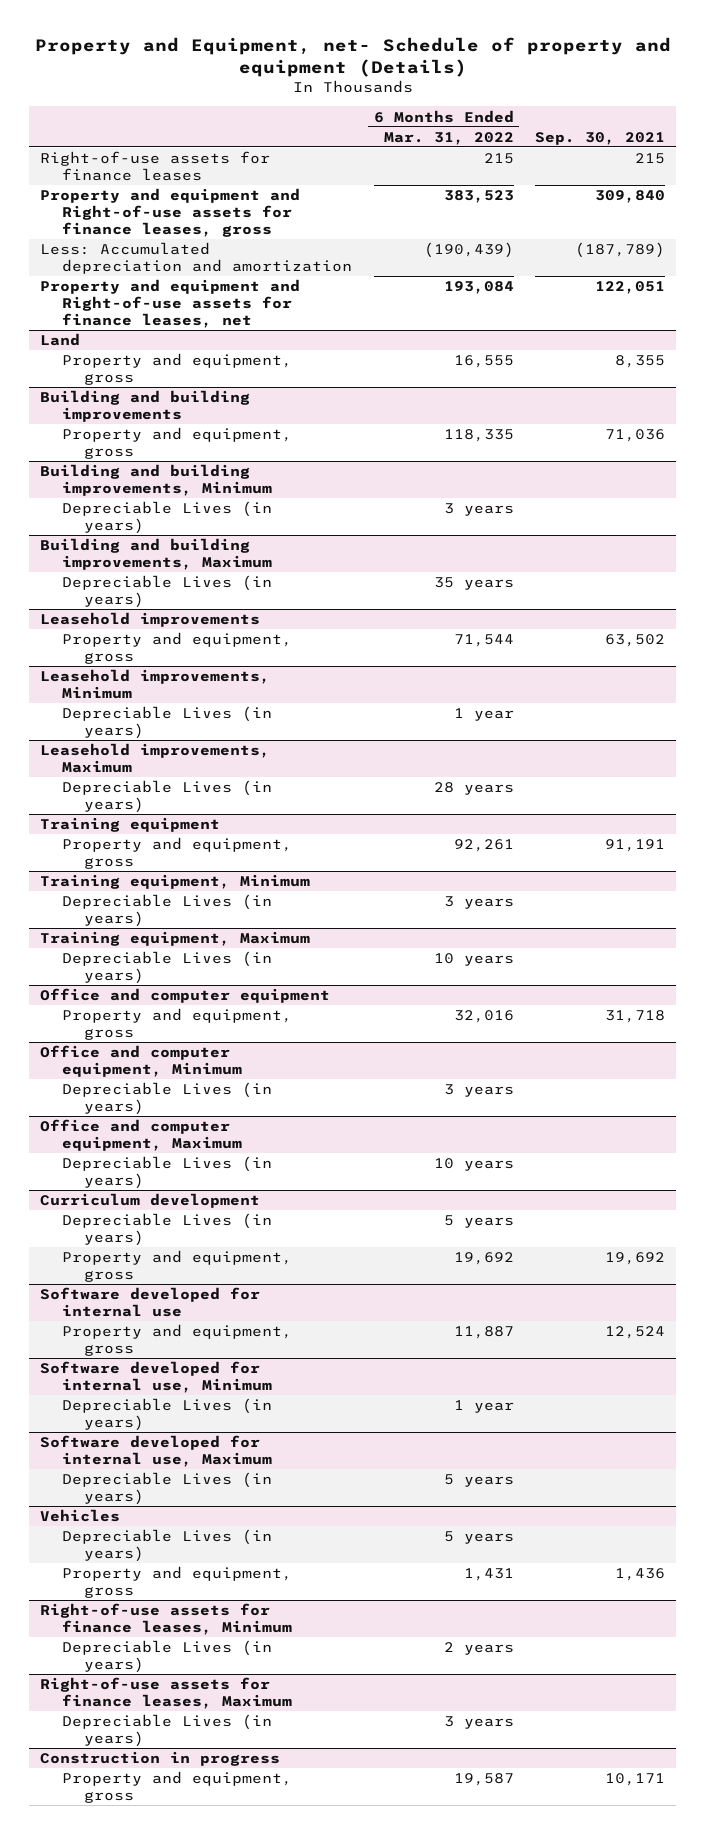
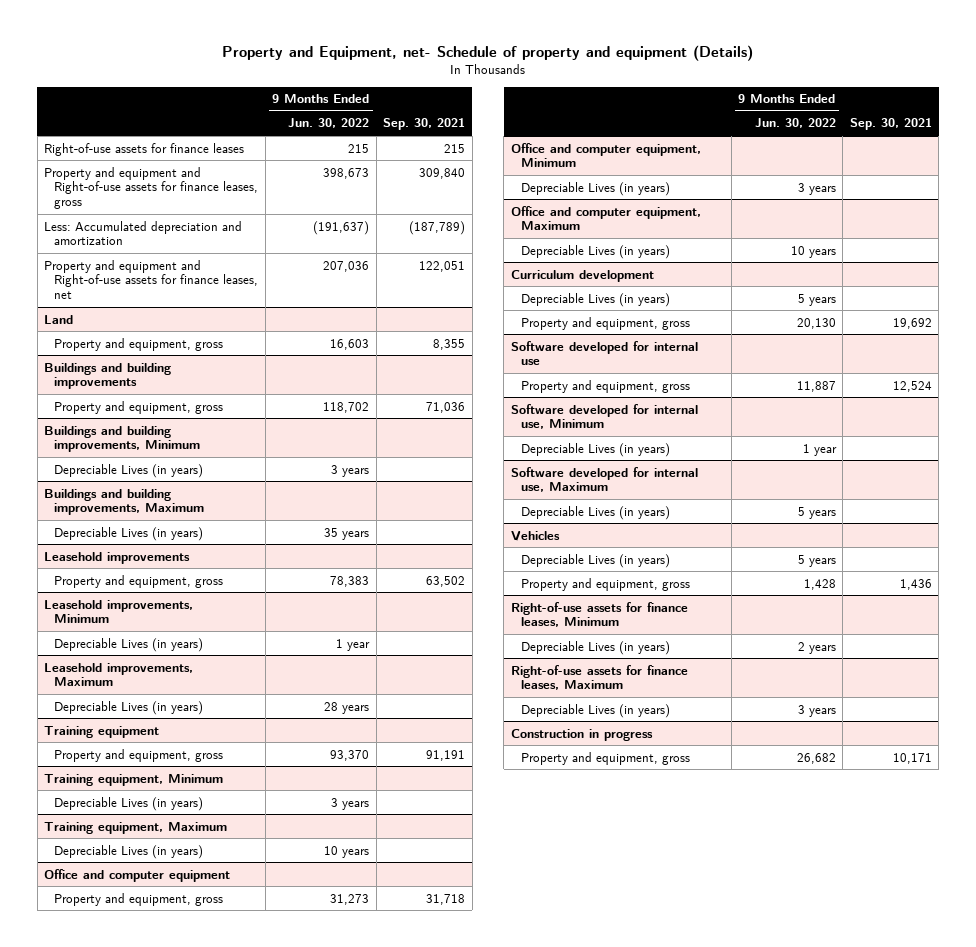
- | 6 Months Ended Mar. 31, 2022 | Sep. 30, 2021
+ | 9 Months Ended Jun. 30, 2022 | Sep. 30, 2021
- Building and building improvements
+ Buildings and building improvements
- Building and building improvements, Minimum
+ Buildings and building improvements, Minimum
- Building and building improvements, Maximum
+ Buildings and building improvements, Maximum

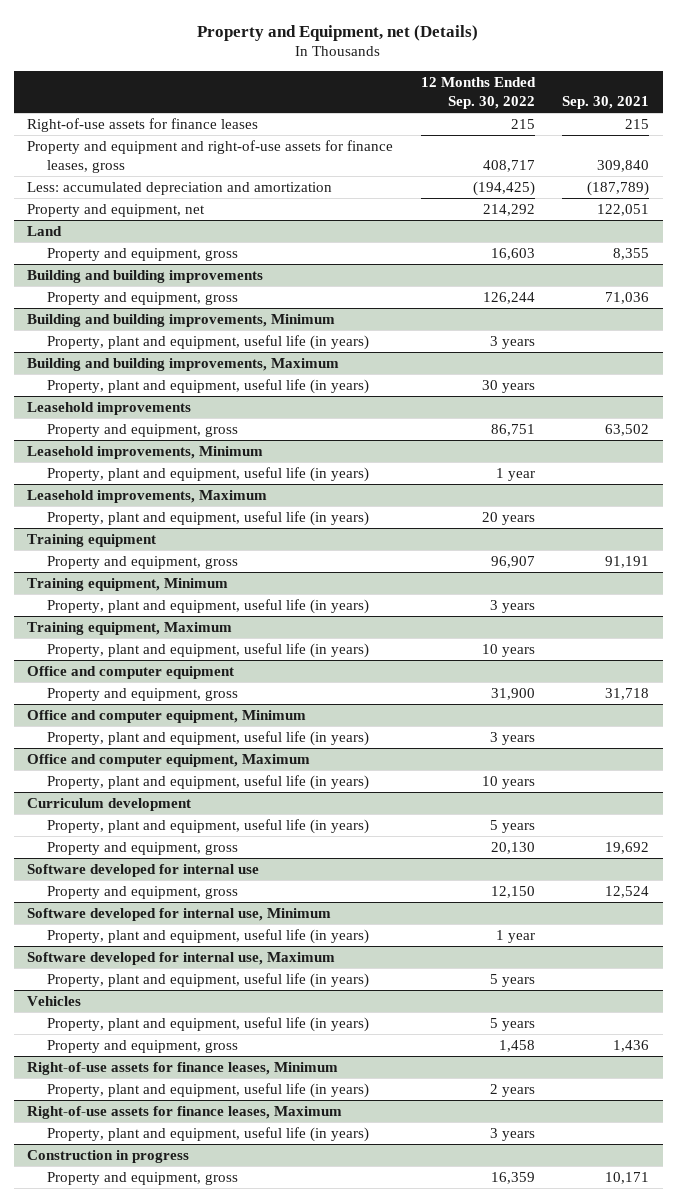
- Property and Equipment, net- Schedule of property and equipment (Details)
+ Property and Equipment, net (Details)
- | 9 Months Ended Jun. 30, 2022 | Sep. 30, 2021
+ | 12 Months Ended Sep. 30, 2022 | Sep. 30, 2021
- Property and equipment and Right-of-use assets for finance leases, gross | 398,673 | 309,840
- Less: Accumulated depreciation and amortization | (191,637) | (187,789)
- Property and equipment and Right-of-use assets for finance leases, net | 207,036 | 122,051
+ Property and equipment and right-of-use assets for finance leases, gross | 408,717 | 309,840
+ Less: accumulated depreciation and amortization | (194,425) | (187,789)
+ Property and equipment, net | 214,292 | 122,051
- Buildings and building improvements
+ Building and building improvements
- Buildings and building improvements, Minimum
- Depreciable Lives (in years) | 3 years |
- Buildings and building improvements, Maximum
- Depreciable Lives (in years) | 35 years |
+ Building and building improvements, Minimum
+ Property, plant and equipment, useful life (in years) | 3 years |
+ Building and building improvements, Maximum
+ Property, plant and equipment, useful life (in years) | 30 years |
@ Leasehold improvements, Minimum
- Depreciable Lives (in years) | 1 year |
+ Property, plant and equipment, useful life (in years) | 1 year |
@ Leasehold improvements, Maximum
- Depreciable Lives (in years) | 28 years |
+ Property, plant and equipment, useful life (in years) | 20 years |
@ Training equipment, Minimum
- Depreciable Lives (in years) | 3 years |
+ Property, plant and equipment, useful life (in years) | 3 years |
@ Training equipment, Maximum
- Depreciable Lives (in years) | 10 years |
+ Property, plant and equipment, useful life (in years) | 10 years |
@ Office and computer equipment, Minimum
- Depreciable Lives (in years) | 3 years |
+ Property, plant and equipment, useful life (in years) | 3 years |
@ Office and computer equipment, Maximum
- Depreciable Lives (in years) | 10 years |
+ Property, plant and equipment, useful life (in years) | 10 years |
@ Curriculum development
- Depreciable Lives (in years) | 5 years |
+ Property, plant and equipment, useful life (in years) | 5 years |
@ Software developed for internal use, Minimum
- Depreciable Lives (in years) | 1 year |
+ Property, plant and equipment, useful life (in years) | 1 year |
@ Software developed for internal use, Maximum
- Depreciable Lives (in years) | 5 years |
+ Property, plant and equipment, useful life (in years) | 5 years |
@ Vehicles
- Depreciable Lives (in years) | 5 years |
+ Property, plant and equipment, useful life (in years) | 5 years |
@ Right-of-use assets for finance leases, Minimum
- Depreciable Lives (in years) | 2 years |
+ Property, plant and equipment, useful life (in years) | 2 years |
@ Right-of-use assets for finance leases, Maximum
- Depreciable Lives (in years) | 3 years |
+ Property, plant and equipment, useful life (in years) | 3 years |

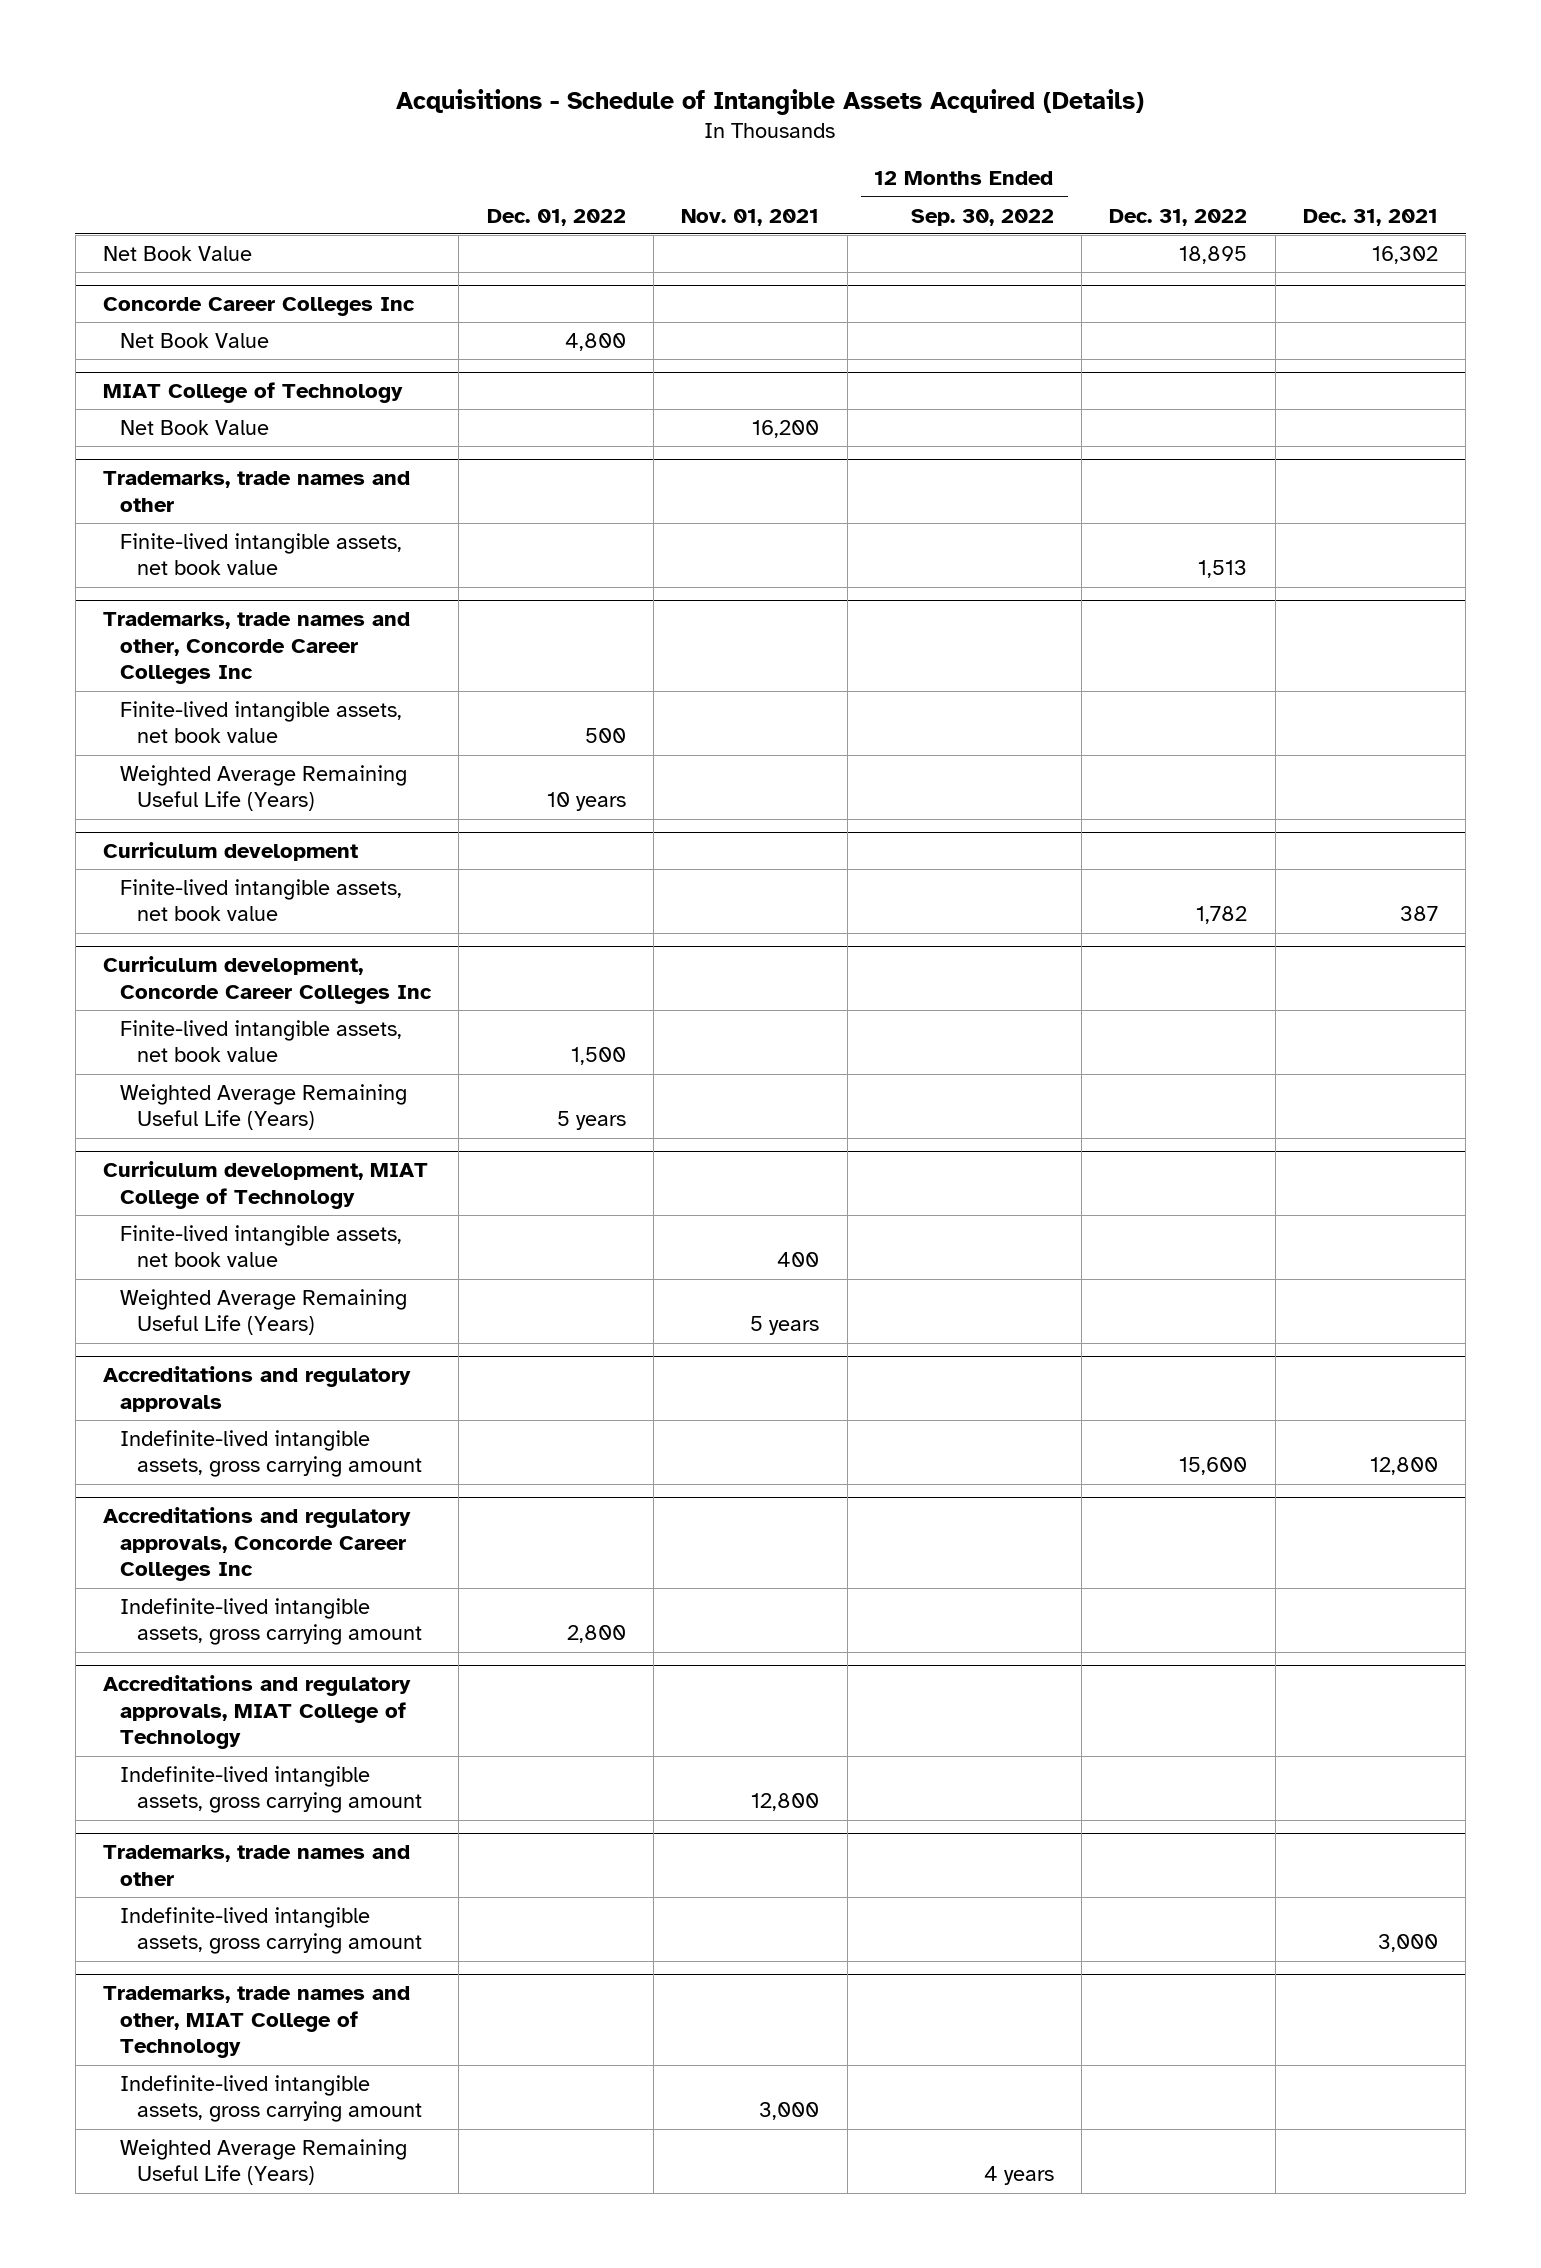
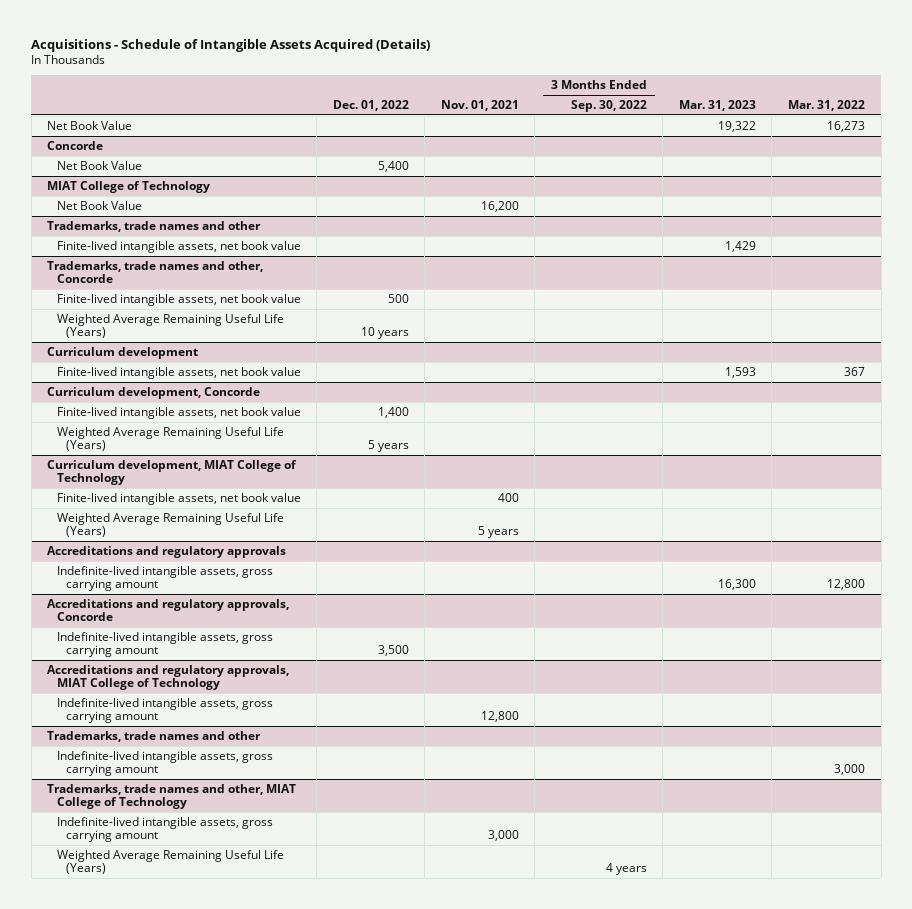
- | Dec. 01, 2022 | Nov. 01, 2021 | 12 Months Ended Sep. 30, 2022 | Dec. 31, 2022 | Dec. 31, 2021
+ | Dec. 01, 2022 | Nov. 01, 2021 | 3 Months Ended Sep. 30, 2022 | Mar. 31, 2023 | Mar. 31, 2022
- Concorde Career Colleges Inc
- Net Book Value | 4,800 | | | |
+ Concorde
+ Net Book Value | 5,400 | | | |
- Trademarks, trade names and other, Concorde Career Colleges Inc
+ Trademarks, trade names and other, Concorde
- Curriculum development, Concorde Career Colleges Inc
- Finite-lived intangible assets, net book value | 1,500 | | | |
+ Curriculum development, Concorde
+ Finite-lived intangible assets, net book value | 1,400 | | | |
- Accreditations and regulatory approvals, Concorde Career Colleges Inc
- Indefinite-lived intangible assets, gross carrying amount | 2,800 | | | |
+ Accreditations and regulatory approvals, Concorde
+ Indefinite-lived intangible assets, gross carrying amount | 3,500 | | | |

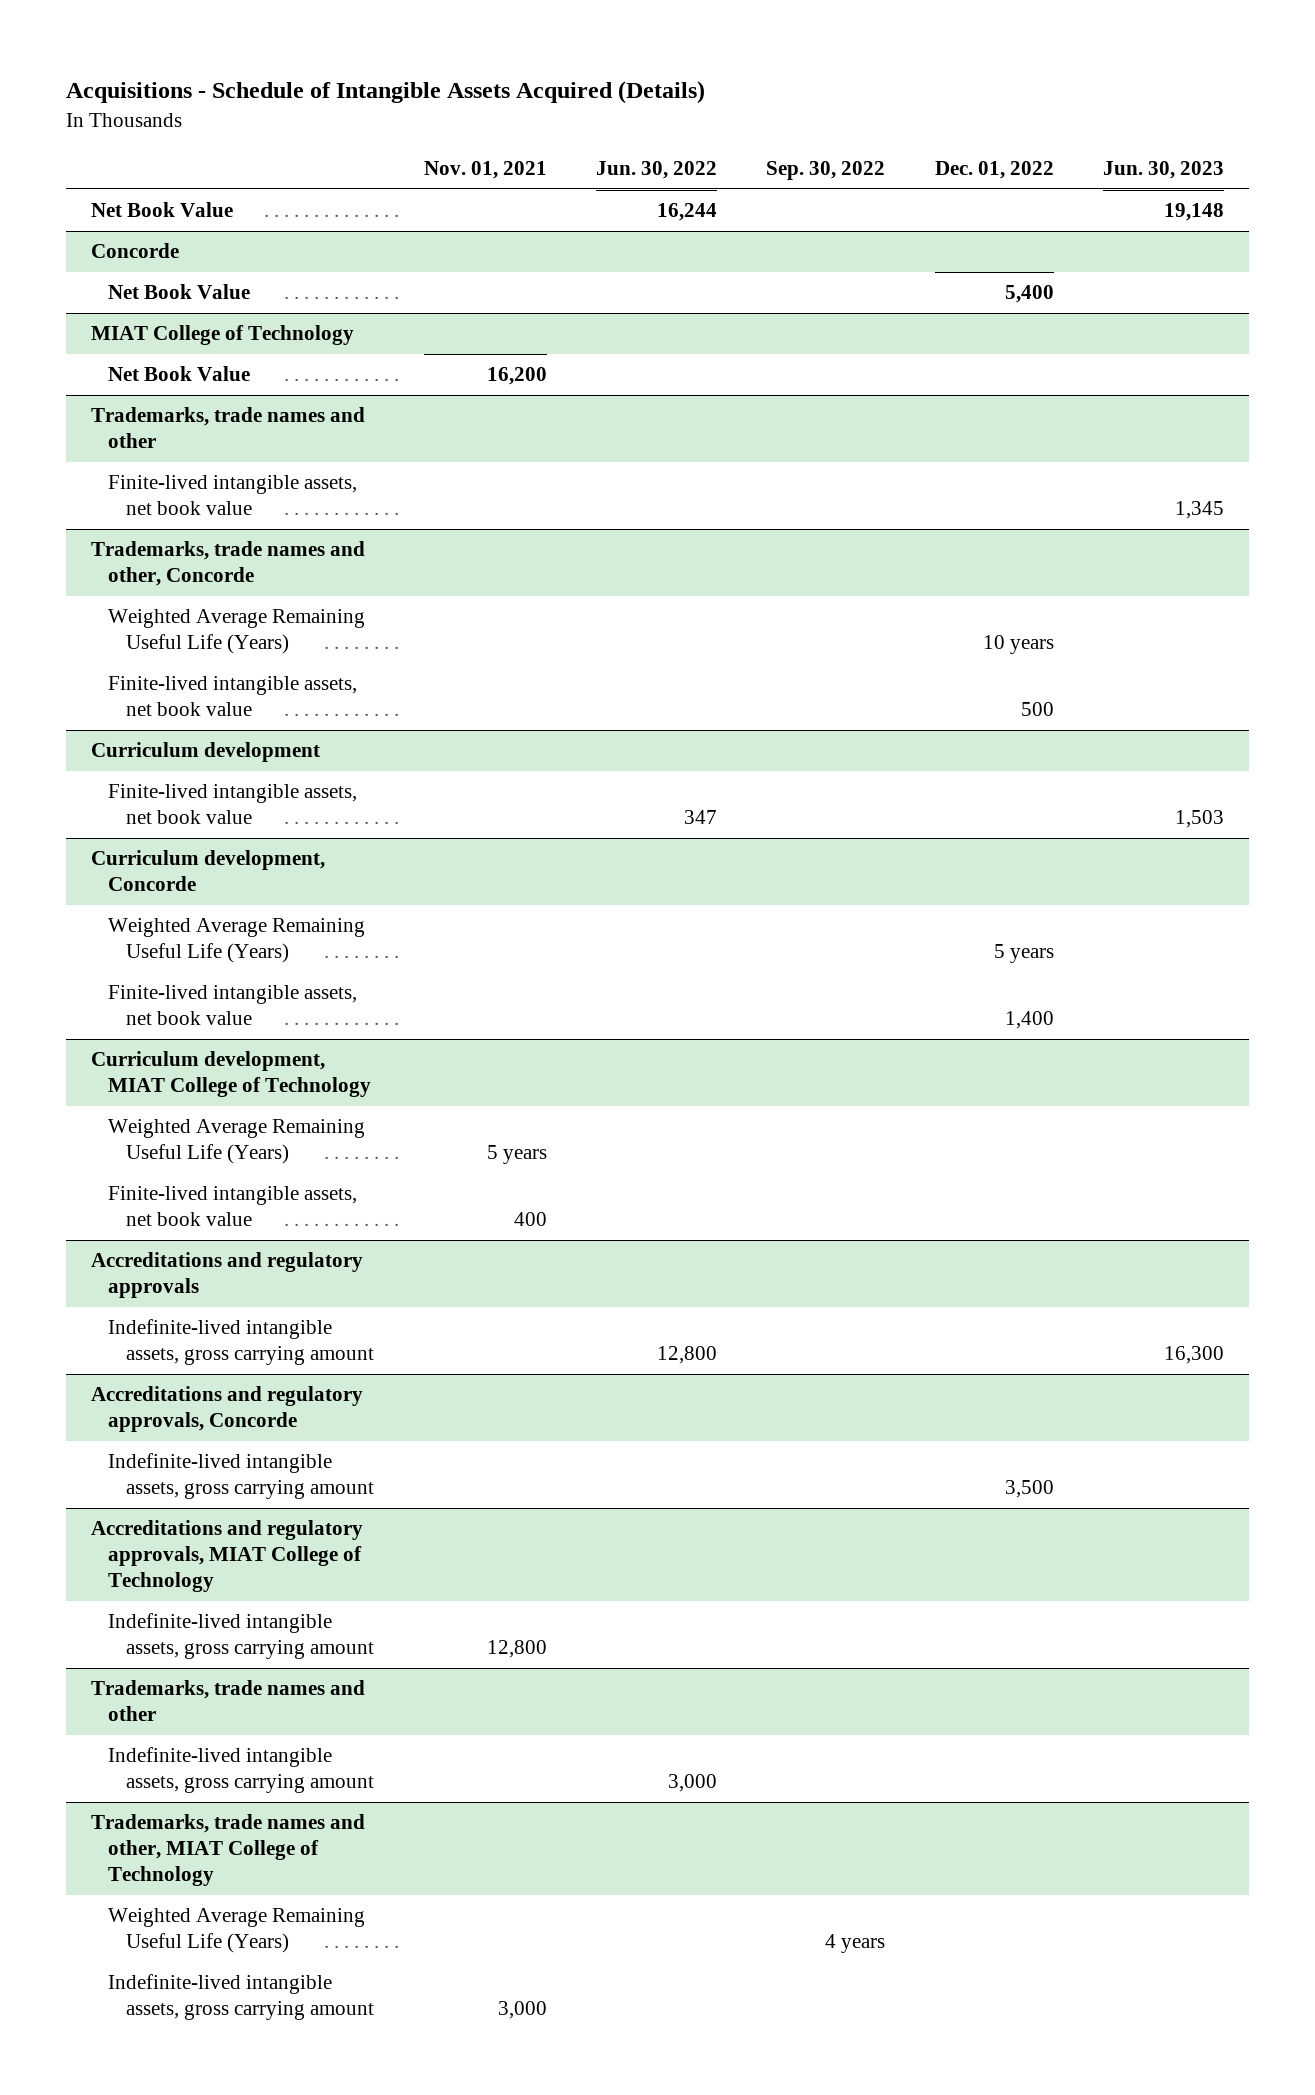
- | Dec. 01, 2022 | Nov. 01, 2021 | 3 Months Ended Sep. 30, 2022 | Mar. 31, 2023 | Mar. 31, 2022
+ | Nov. 01, 2021 | Jun. 30, 2022 | Sep. 30, 2022 | Dec. 01, 2022 | Jun. 30, 2023
@ Trademarks, trade names and other, Concorde
moved down: Finite-lived intangible assets, net book value | | | | 500 |
@ Curriculum development, Concorde
moved down: Finite-lived intangible assets, net book value | | | | 1,400 |
@ Curriculum development, MIAT College of Technology
moved down: Finite-lived intangible assets, net book value | 400 | | | |
@ Trademarks, trade names and other, MIAT College of Technology
moved down: Indefinite-lived intangible assets, gross carrying amount | 3,000 | | | |

